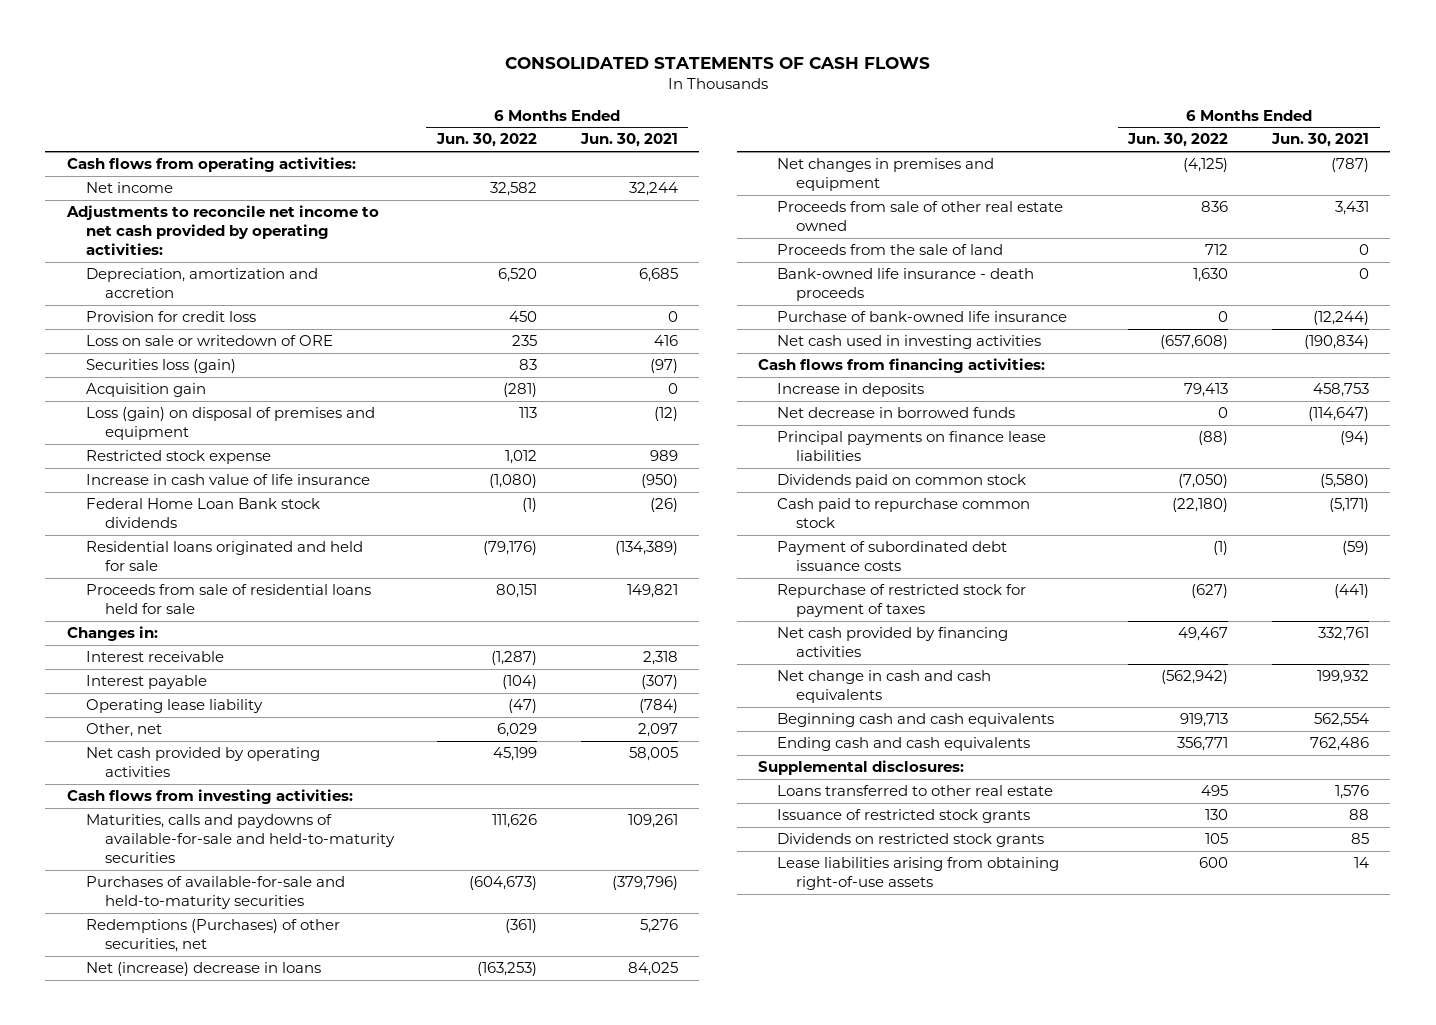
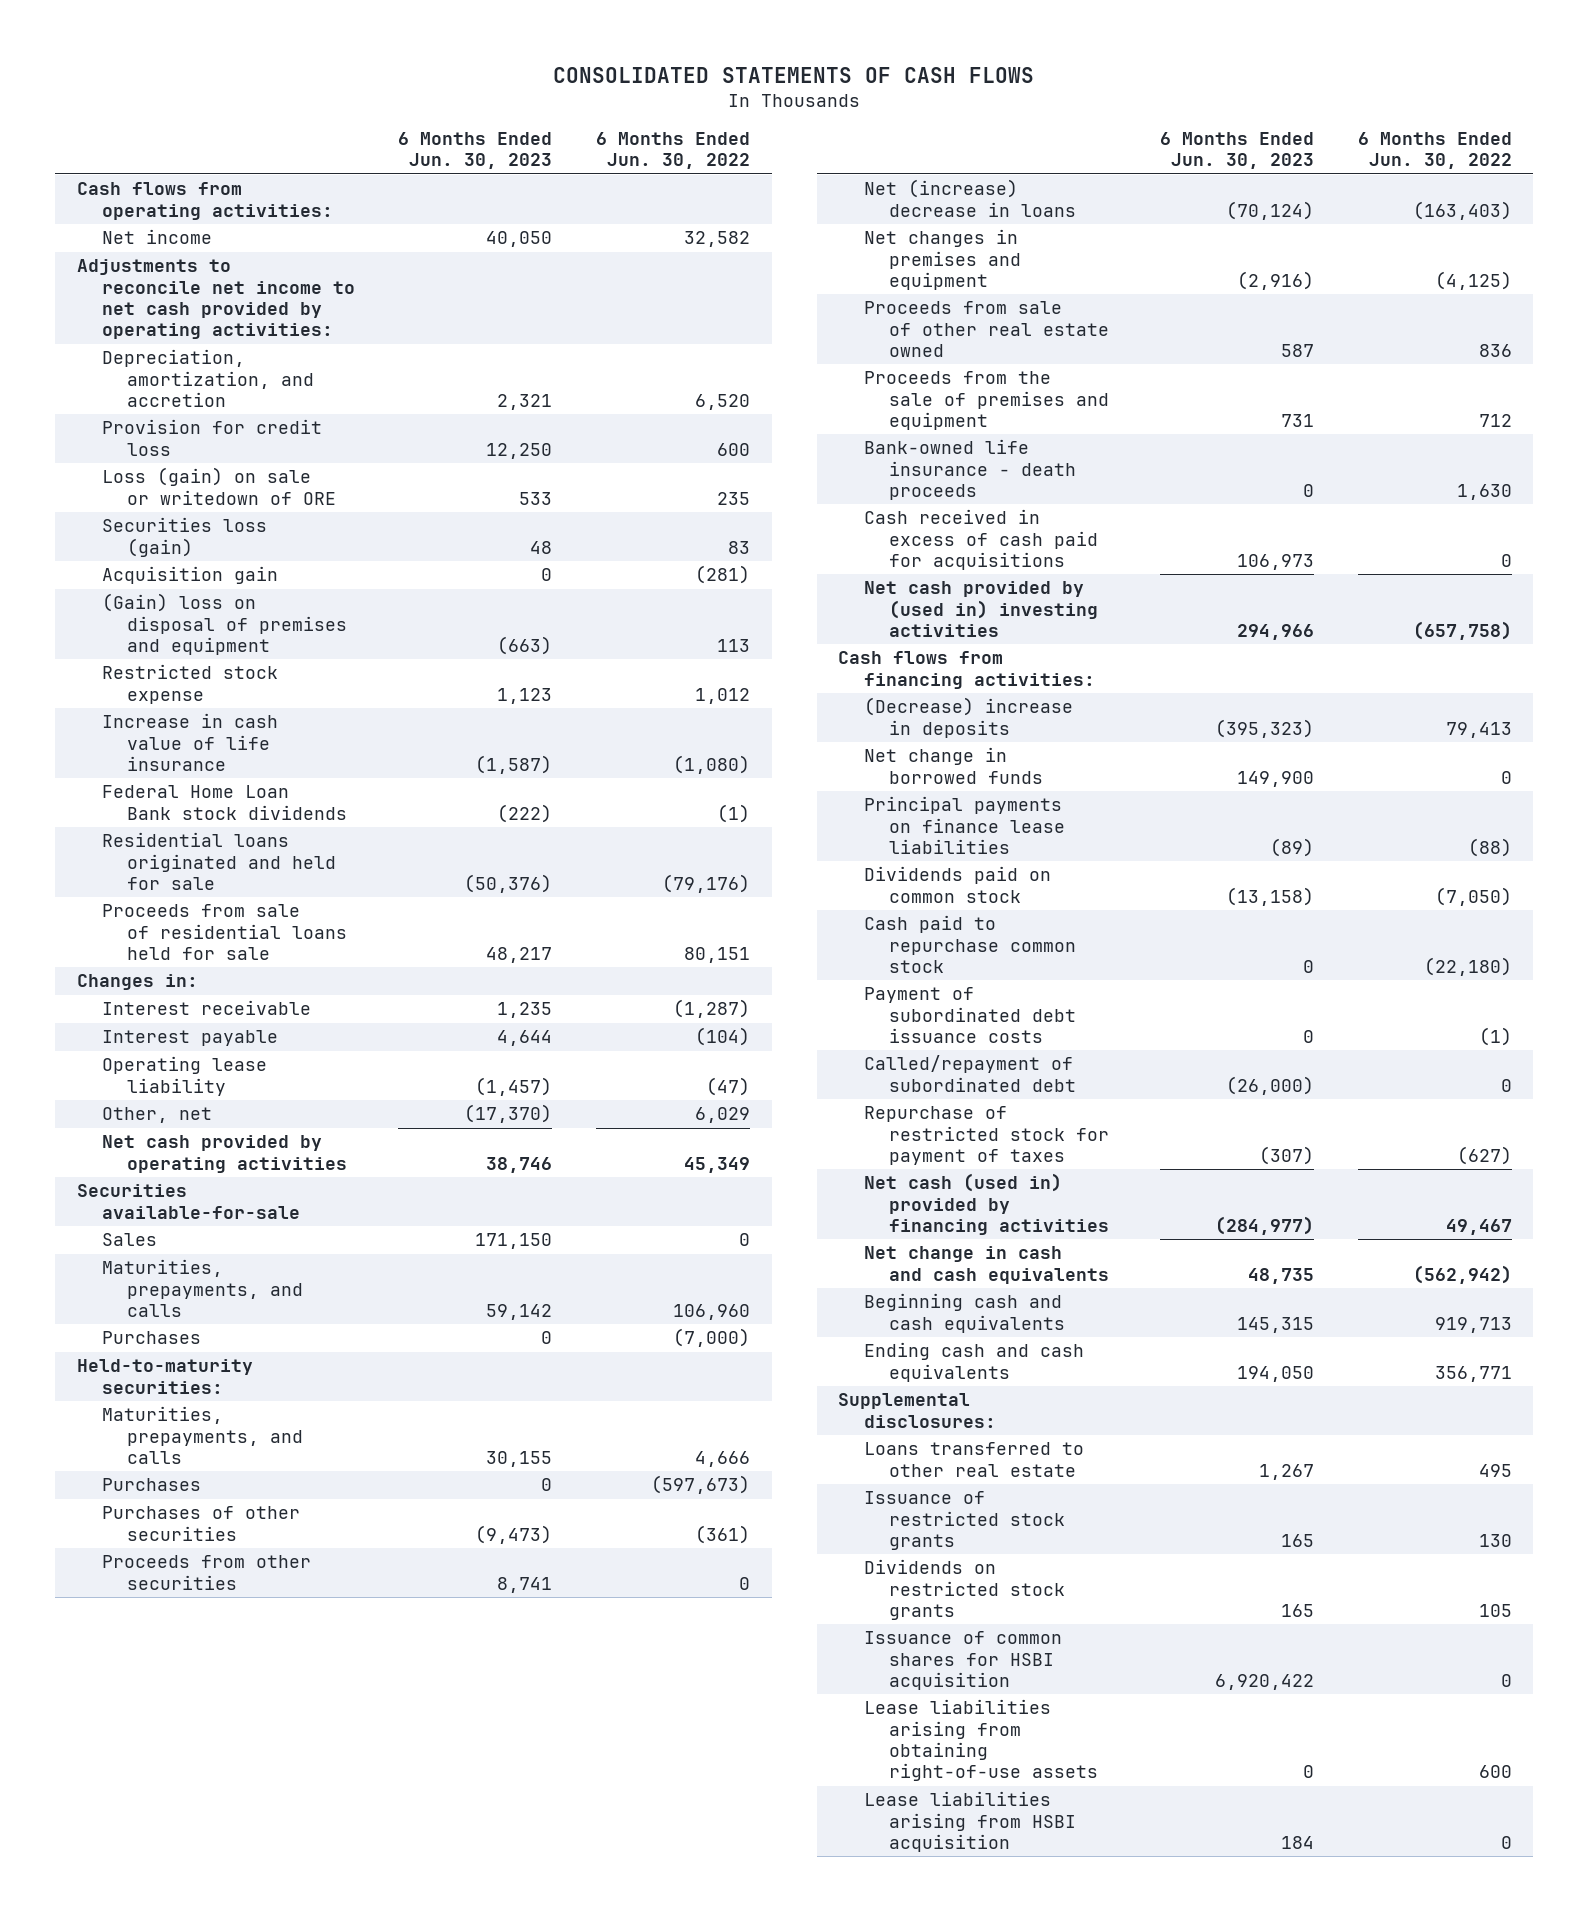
- | 6 Months Ended Jun. 30, 2022 | 6 Months Ended Jun. 30, 2021
+ | 6 Months Ended Jun. 30, 2023 | 6 Months Ended Jun. 30, 2022
- Depreciation, amortization and accretion | 6,520 | 6,685
- Provision for credit loss | 450 | 0
- Loss on sale or writedown of ORE | 235 | 416
+ Depreciation, amortization, and accretion | 2,321 | 6,520
+ Provision for credit loss | 12,250 | 600
+ Loss (gain) on sale or writedown of ORE | 533 | 235
- Loss (gain) on disposal of premises and equipment | 113 | (12)
+ (Gain) loss on disposal of premises and equipment | (663) | 113
- Net cash provided by operating activities | 45,199 | 58,005
- Cash flows from investing activities:
- Maturities, calls and paydowns of available-for-sale and held-to-maturity securities | 111,626 | 109,261
- Purchases of available-for-sale and held-to-maturity securities | (604,673) | (379,796)
- Redemptions (Purchases) of other securities, net | (361) | 5,276
- Net (increase) decrease in loans | (163,253) | 84,025
+ Net cash provided by operating activities | 38,746 | 45,349
+ Securities available-for-sale
+ Sales | 171,150 | 0
+ Maturities, prepayments, and calls | 59,142 | 106,960
+ Purchases | 0 | (7,000)
+ Held-to-maturity securities:
+ Maturities, prepayments, and calls | 30,155 | 4,666
+ Purchases | 0 | (597,673)
+ Purchases of other securities | (9,473) | (361)
+ Proceeds from other securities | 8,741 | 0
+ Net (increase) decrease in loans | (70,124) | (163,403)
- Proceeds from the sale of land | 712 | 0
+ Proceeds from the sale of premises and equipment | 731 | 712
- Purchase of bank-owned life insurance | 0 | (12,244)
- Net cash used in investing activities | (657,608) | (190,834)
+ Cash received in excess of cash paid for acquisitions | 106,973 | 0
+ Net cash provided by (used in) investing activities | 294,966 | (657,758)
- Increase in deposits | 79,413 | 458,753
- Net decrease in borrowed funds | 0 | (114,647)
+ (Decrease) increase in deposits | (395,323) | 79,413
+ Net change in borrowed funds | 149,900 | 0
+ Called/repayment of subordinated debt | (26,000) | 0
- Net cash provided by financing activities | 49,467 | 332,761
+ Net cash (used in) provided by financing activities | (284,977) | 49,467
+ Issuance of common shares for HSBI acquisition | 6,920,422 | 0
+ Lease liabilities arising from HSBI acquisition | 184 | 0

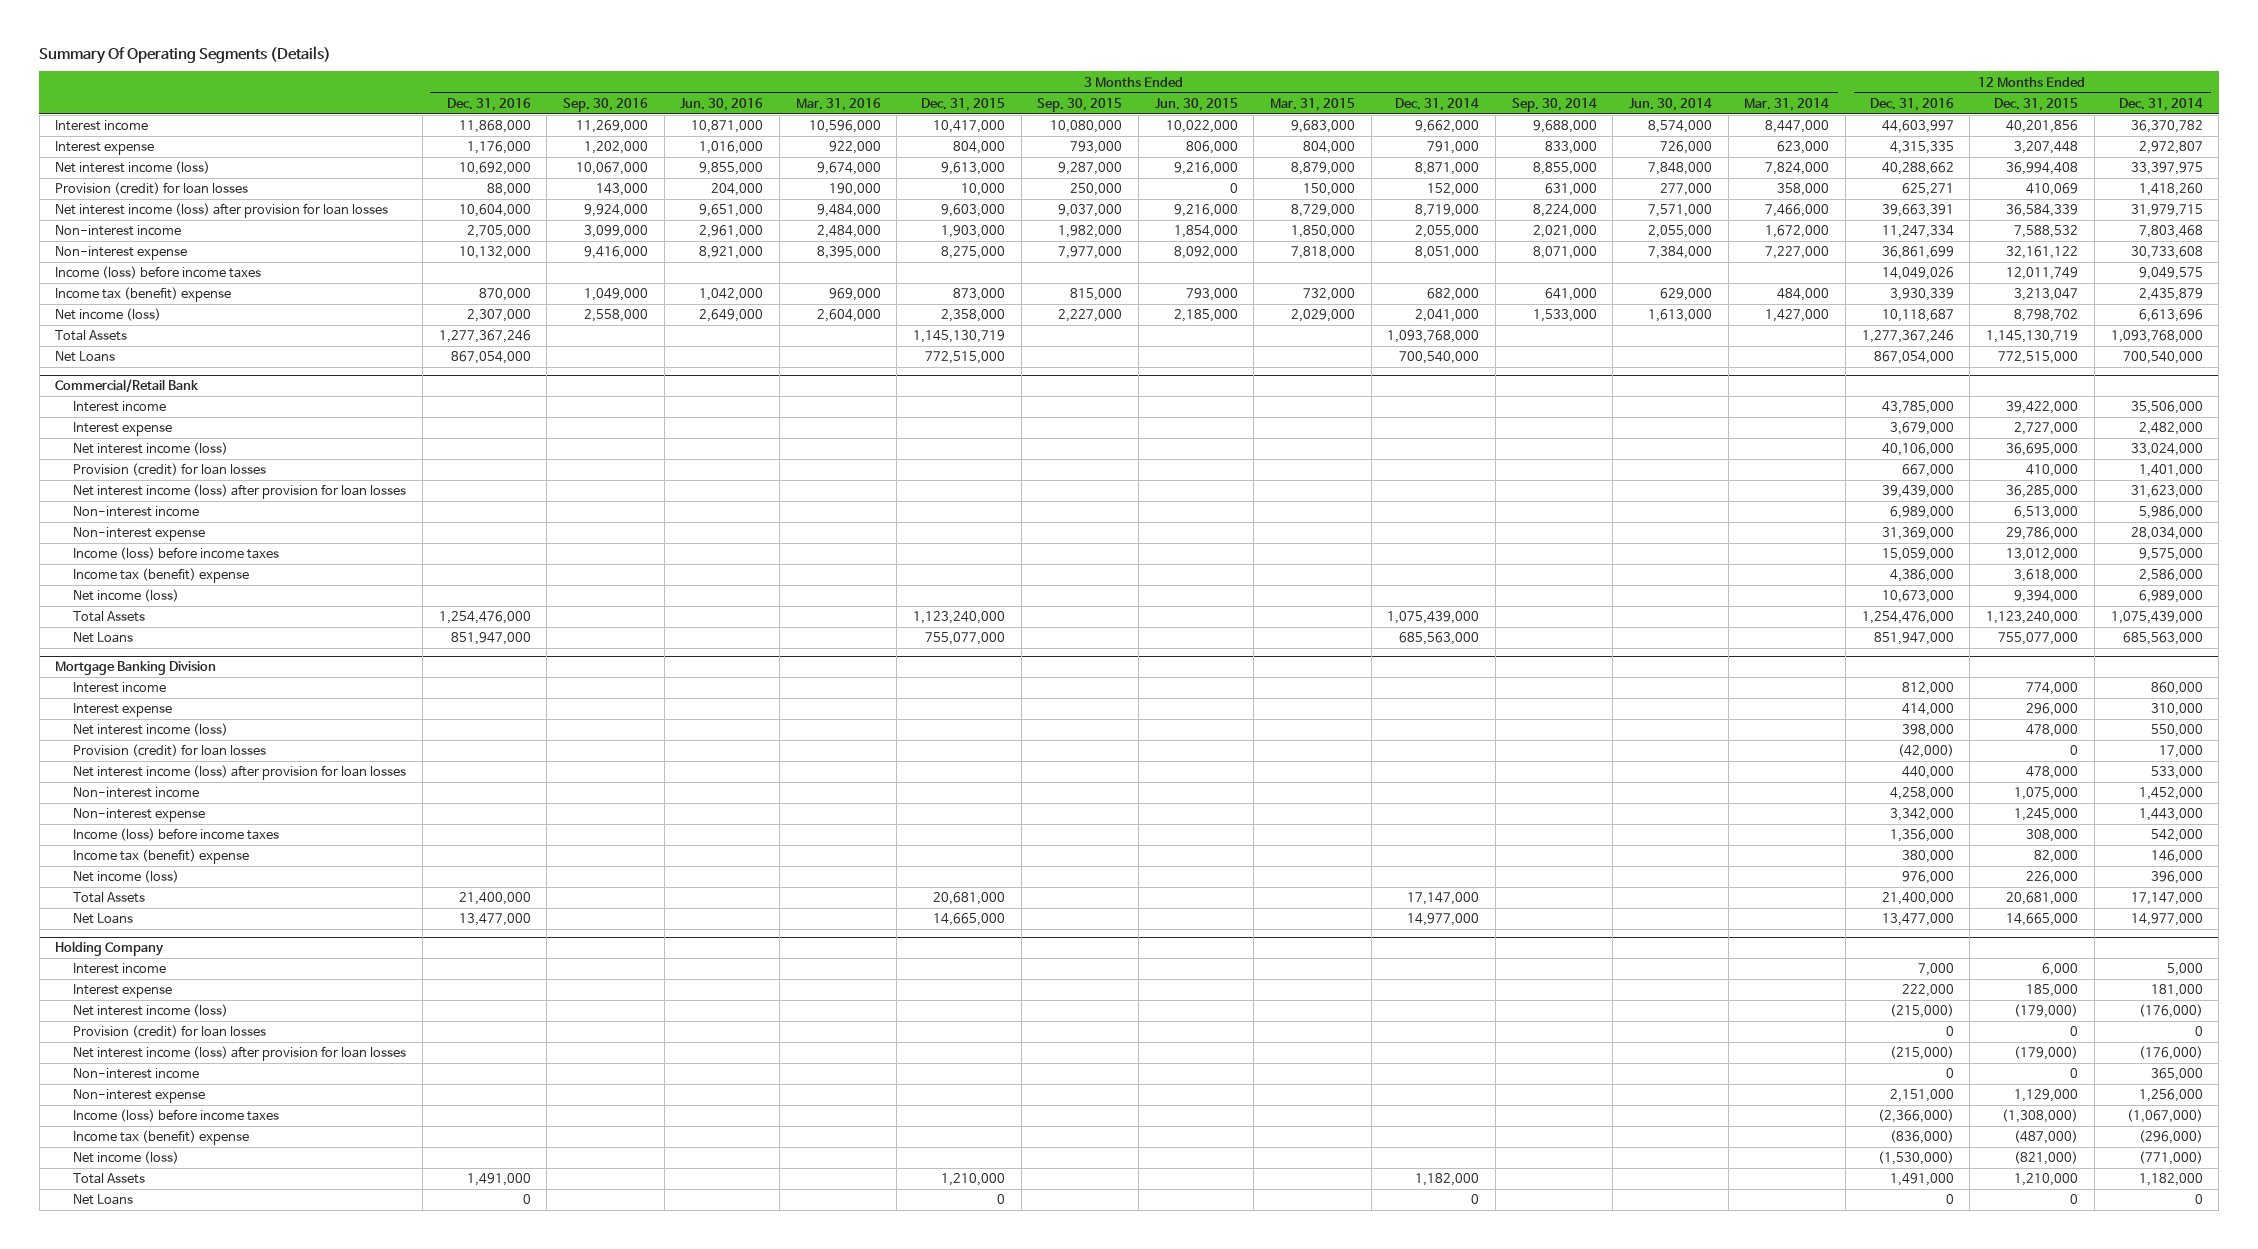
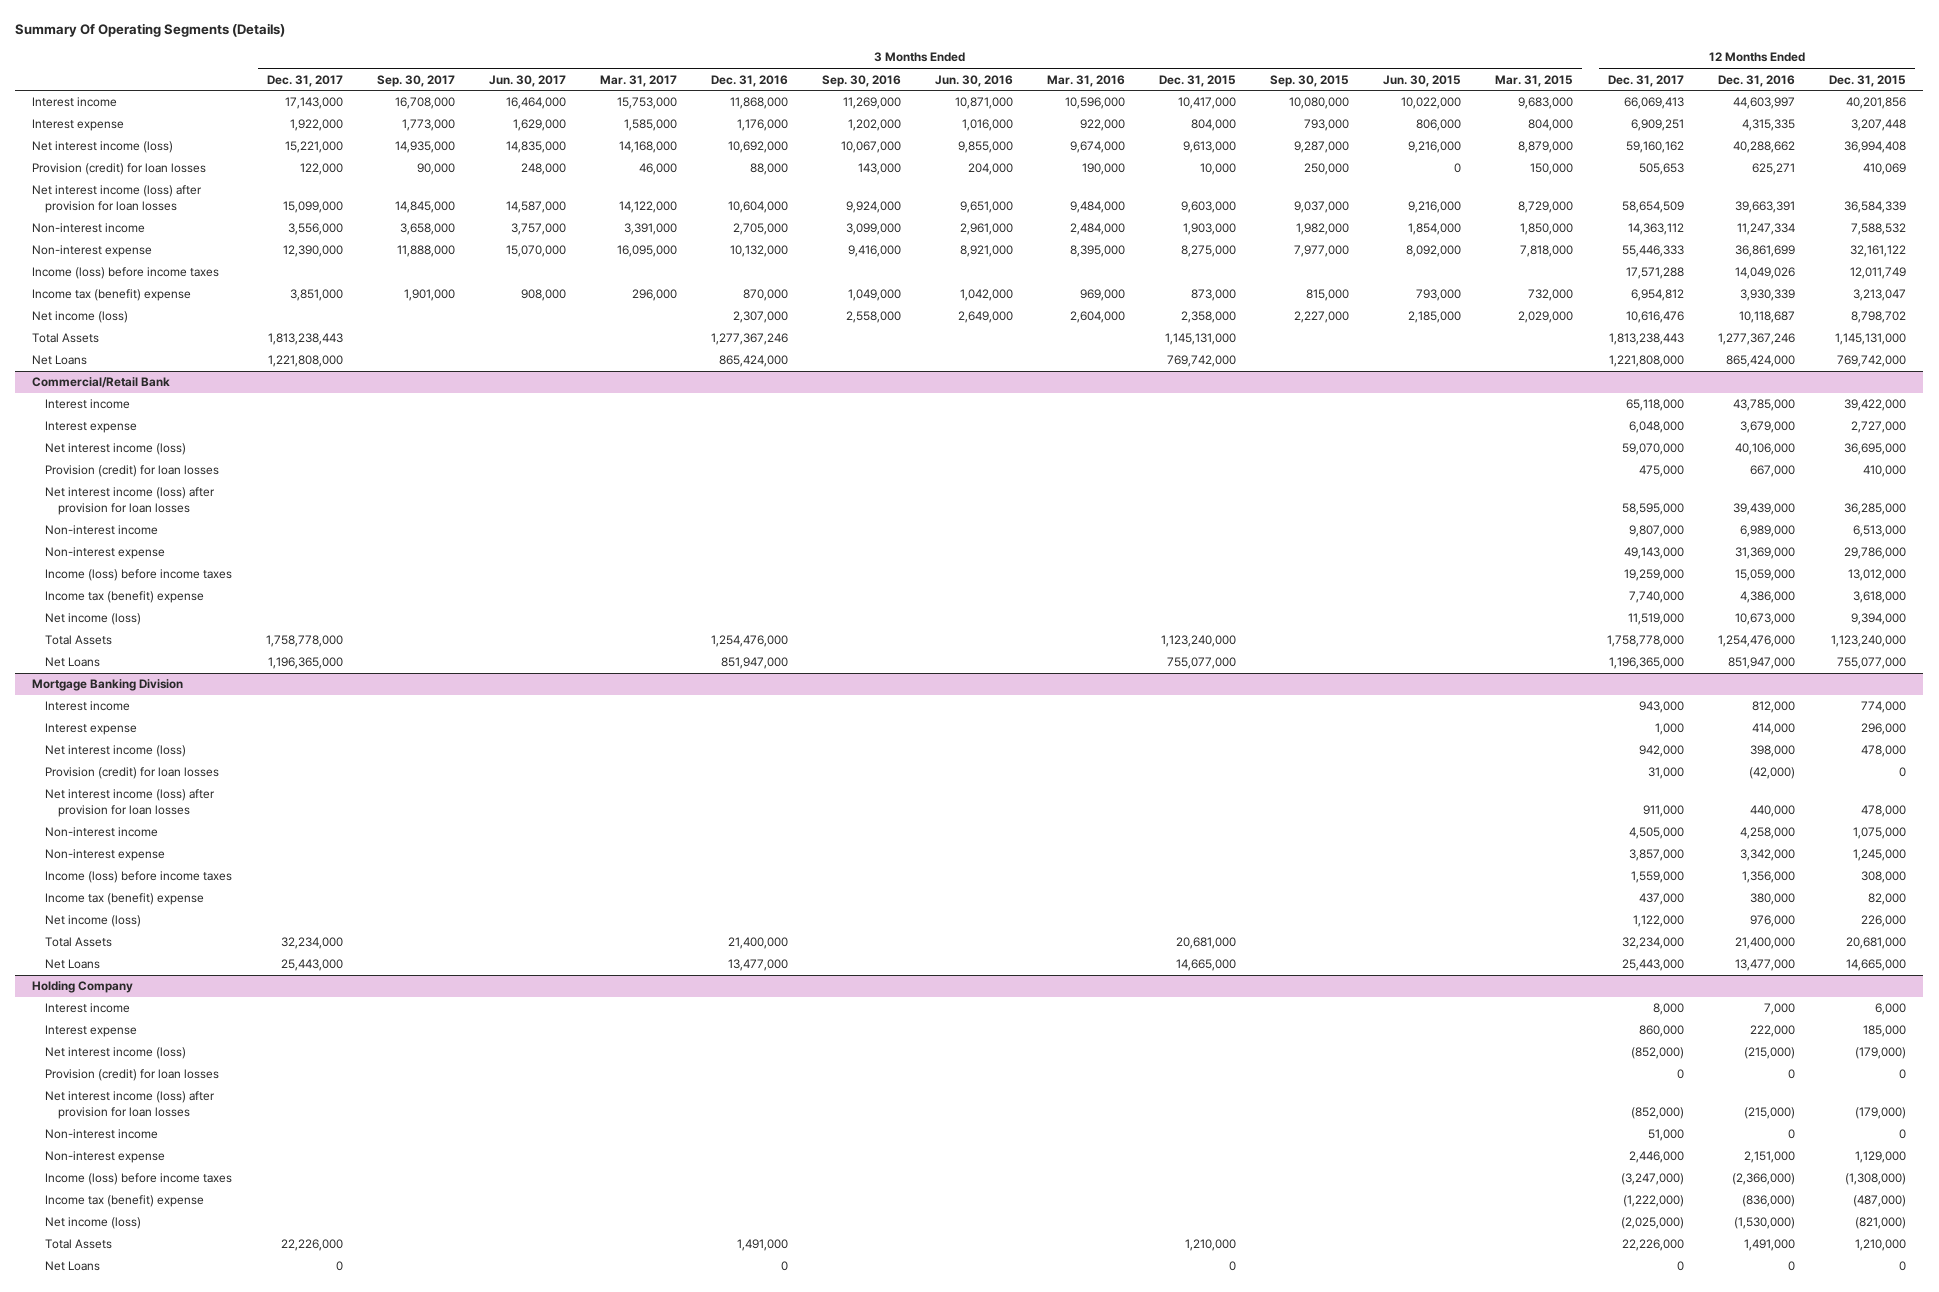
- | 3 Months Ended Dec. 31, 2016 | 3 Months Ended Sep. 30, 2016 | 3 Months Ended Jun. 30, 2016 | 3 Months Ended Mar. 31, 2016 | 3 Months Ended Dec. 31, 2015 | 3 Months Ended Sep. 30, 2015 | 3 Months Ended Jun. 30, 2015 | 3 Months Ended Mar. 31, 2015 | 3 Months Ended Dec. 31, 2014 | 3 Months Ended Sep. 30, 2014 | 3 Months Ended Jun. 30, 2014 | 3 Months Ended Mar. 31, 2014 | 12 Months Ended Dec. 31, 2016 | 12 Months Ended Dec. 31, 2015 | 12 Months Ended Dec. 31, 2014
+ | 3 Months Ended Dec. 31, 2017 | 3 Months Ended Sep. 30, 2017 | 3 Months Ended Jun. 30, 2017 | 3 Months Ended Mar. 31, 2017 | 3 Months Ended Dec. 31, 2016 | 3 Months Ended Sep. 30, 2016 | 3 Months Ended Jun. 30, 2016 | 3 Months Ended Mar. 31, 2016 | 3 Months Ended Dec. 31, 2015 | 3 Months Ended Sep. 30, 2015 | 3 Months Ended Jun. 30, 2015 | 3 Months Ended Mar. 31, 2015 | 12 Months Ended Dec. 31, 2017 | 12 Months Ended Dec. 31, 2016 | 12 Months Ended Dec. 31, 2015
- Total Assets | 1,277,367,246 | | | | 1,145,130,719 | | | | 1,093,768,000 | | | | 1,277,367,246 | 1,145,130,719 | 1,093,768,000
- Net Loans | 867,054,000 | | | | 772,515,000 | | | | 700,540,000 | | | | 867,054,000 | 772,515,000 | 700,540,000
+ Total Assets | 1,813,238,443 | | | | 1,277,367,246 | | | | 1,145,131,000 | | | | 1,813,238,443 | 1,277,367,246 | 1,145,131,000
+ Net Loans | 1,221,808,000 | | | | 865,424,000 | | | | 769,742,000 | | | | 1,221,808,000 | 865,424,000 | 769,742,000

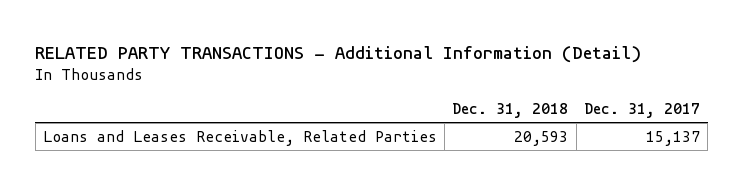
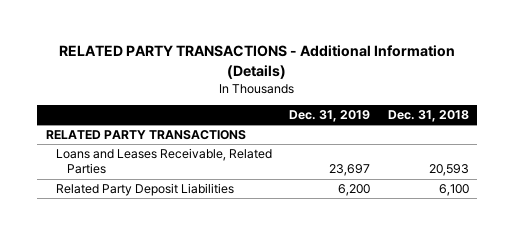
- RELATED PARTY TRANSACTIONS - Additional Information (Detail)
+ RELATED PARTY TRANSACTIONS - Additional Information (Details)
- | Dec. 31, 2018 | Dec. 31, 2017
+ | Dec. 31, 2019 | Dec. 31, 2018
+ RELATED PARTY TRANSACTIONS
+ Related Party Deposit Liabilities | 6,200 | 6,100

